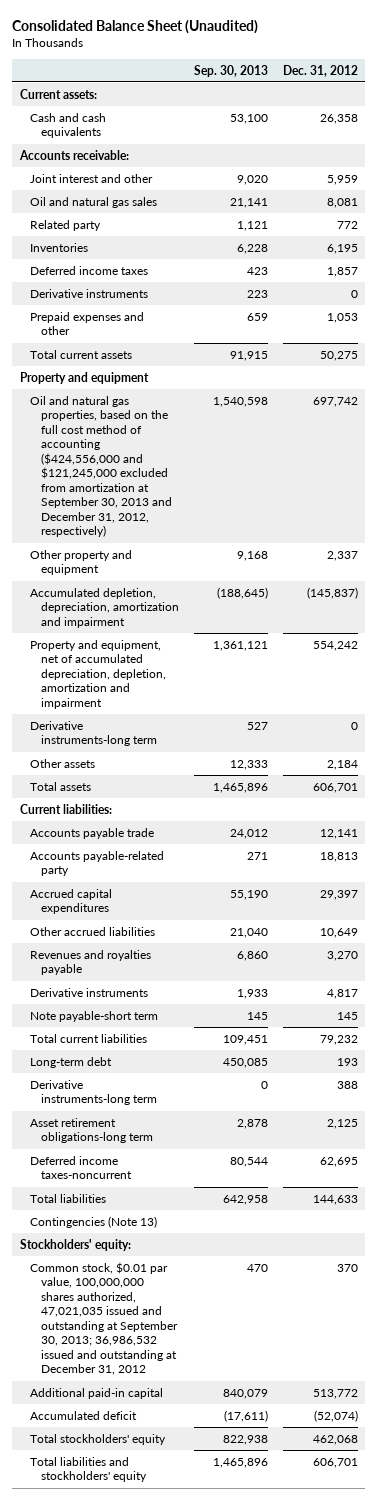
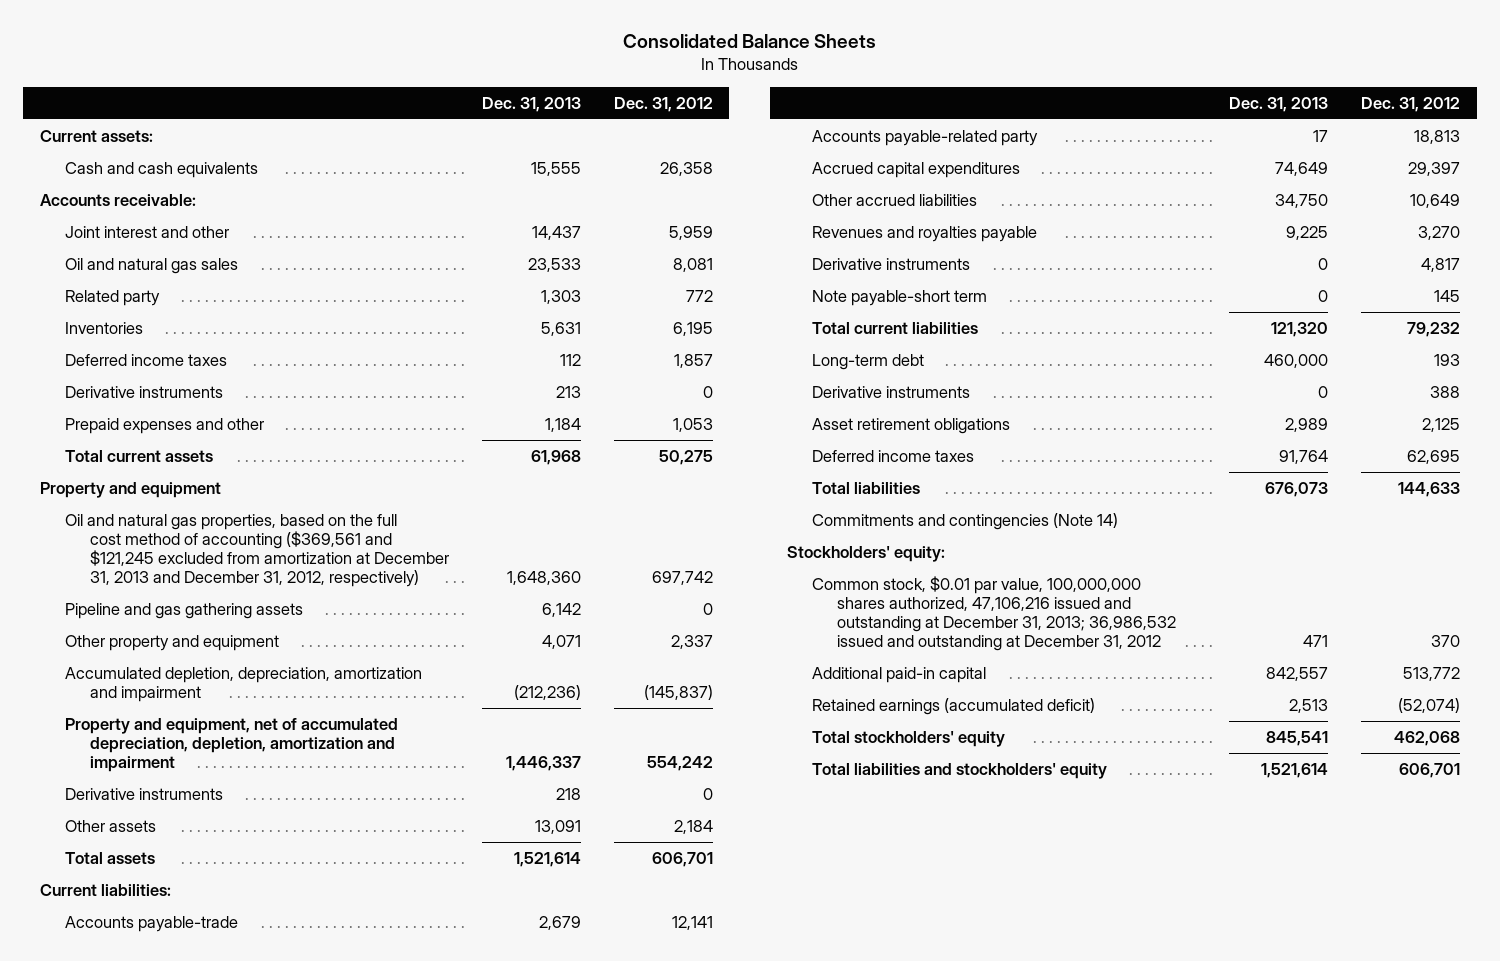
- Consolidated Balance Sheet (Unaudited)
+ Consolidated Balance Sheets
- | Sep. 30, 2013 | Dec. 31, 2012
+ | Dec. 31, 2013 | Dec. 31, 2012
- Oil and natural gas properties, based on the full cost method of accounting ($424,556,000 and $121,245,000 excluded from amortization at September 30, 2013 and December 31, 2012, respectively) | 1,540,598 | 697,742
+ Oil and natural gas properties, based on the full cost method of accounting ($369,561 and $121,245 excluded from amortization at December 31, 2013 and December 31, 2012, respectively) | 1,648,360 | 697,742
+ Pipeline and gas gathering assets | 6,142 | 0
- Derivative instruments-long term | 527 | 0
+ Derivative instruments | 218 | 0
- Accounts payable trade | 24,012 | 12,141
+ Accounts payable-trade | 2,679 | 12,141
- Derivative instruments-long term | 0 | 388
- Asset retirement obligations-long term | 2,878 | 2,125
- Deferred income taxes-noncurrent | 80,544 | 62,695
+ Derivative instruments | 0 | 388
+ Asset retirement obligations | 2,989 | 2,125
+ Deferred income taxes | 91,764 | 62,695
- Contingencies (Note 13)
+ Commitments and contingencies (Note 14)
- Common stock, $0.01 par value, 100,000,000 shares authorized, 47,021,035 issued and outstanding at September 30, 2013; 36,986,532 issued and outstanding at December 31, 2012 | 470 | 370
+ Common stock, $0.01 par value, 100,000,000 shares authorized, 47,106,216 issued and outstanding at December 31, 2013; 36,986,532 issued and outstanding at December 31, 2012 | 471 | 370
- Accumulated deficit | (17,611) | (52,074)
+ Retained earnings (accumulated deficit) | 2,513 | (52,074)

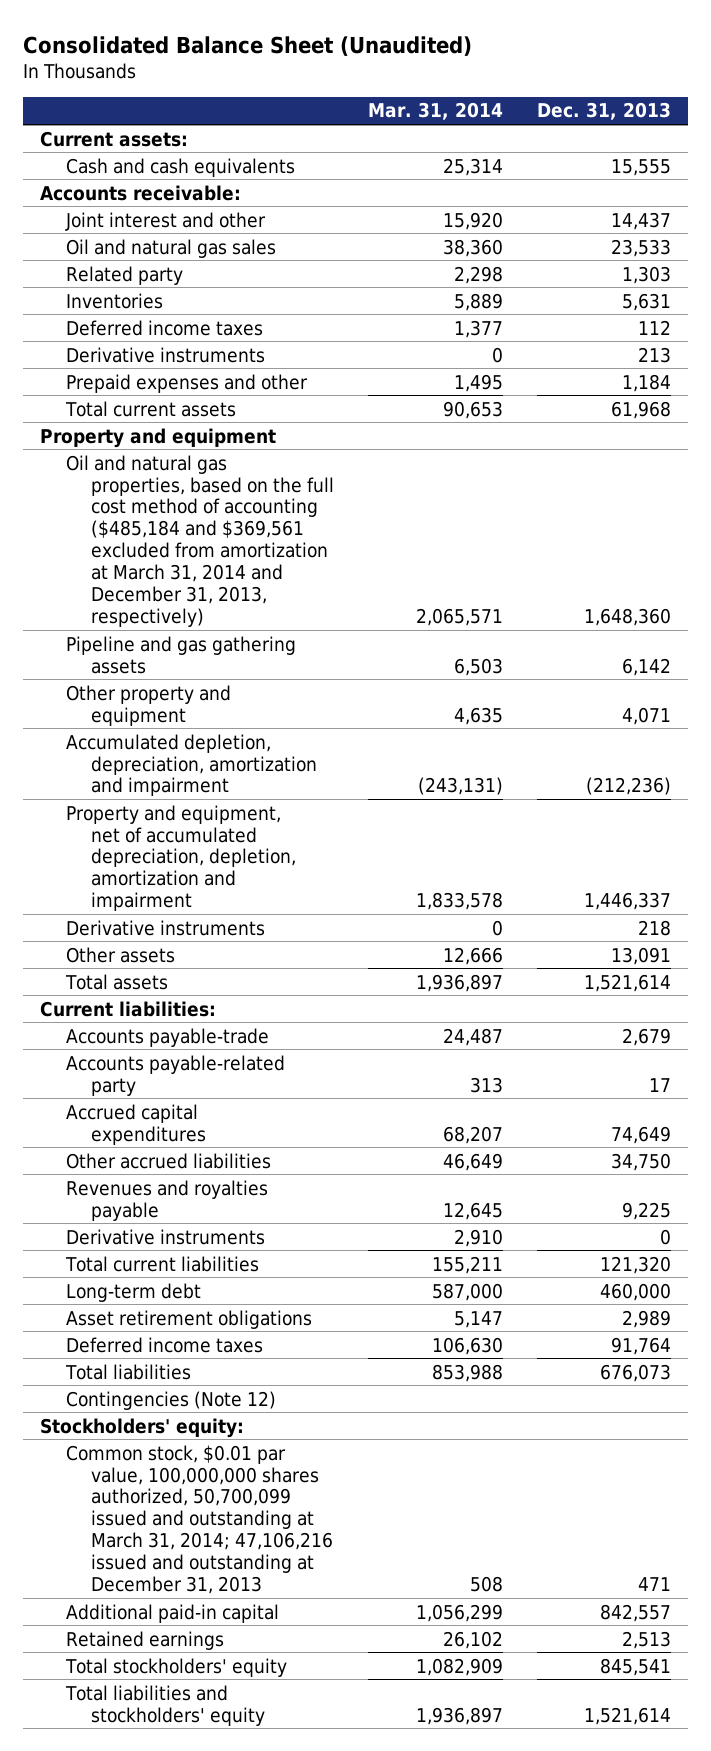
- Consolidated Balance Sheets
+ Consolidated Balance Sheet (Unaudited)
- | Dec. 31, 2013 | Dec. 31, 2012
+ | Mar. 31, 2014 | Dec. 31, 2013
- Oil and natural gas properties, based on the full cost method of accounting ($369,561 and $121,245 excluded from amortization at December 31, 2013 and December 31, 2012, respectively) | 1,648,360 | 697,742
+ Oil and natural gas properties, based on the full cost method of accounting ($485,184 and $369,561 excluded from amortization at March 31, 2014 and December 31, 2013, respectively) | 2,065,571 | 1,648,360
- Note payable-short term | 0 | 145
- Derivative instruments | 0 | 388
- Commitments and contingencies (Note 14)
+ Contingencies (Note 12)
- Common stock, $0.01 par value, 100,000,000 shares authorized, 47,106,216 issued and outstanding at December 31, 2013; 36,986,532 issued and outstanding at December 31, 2012 | 471 | 370
+ Common stock, $0.01 par value, 100,000,000 shares authorized, 50,700,099 issued and outstanding at March 31, 2014; 47,106,216 issued and outstanding at December 31, 2013 | 508 | 471
- Retained earnings (accumulated deficit) | 2,513 | (52,074)
+ Retained earnings | 26,102 | 2,513

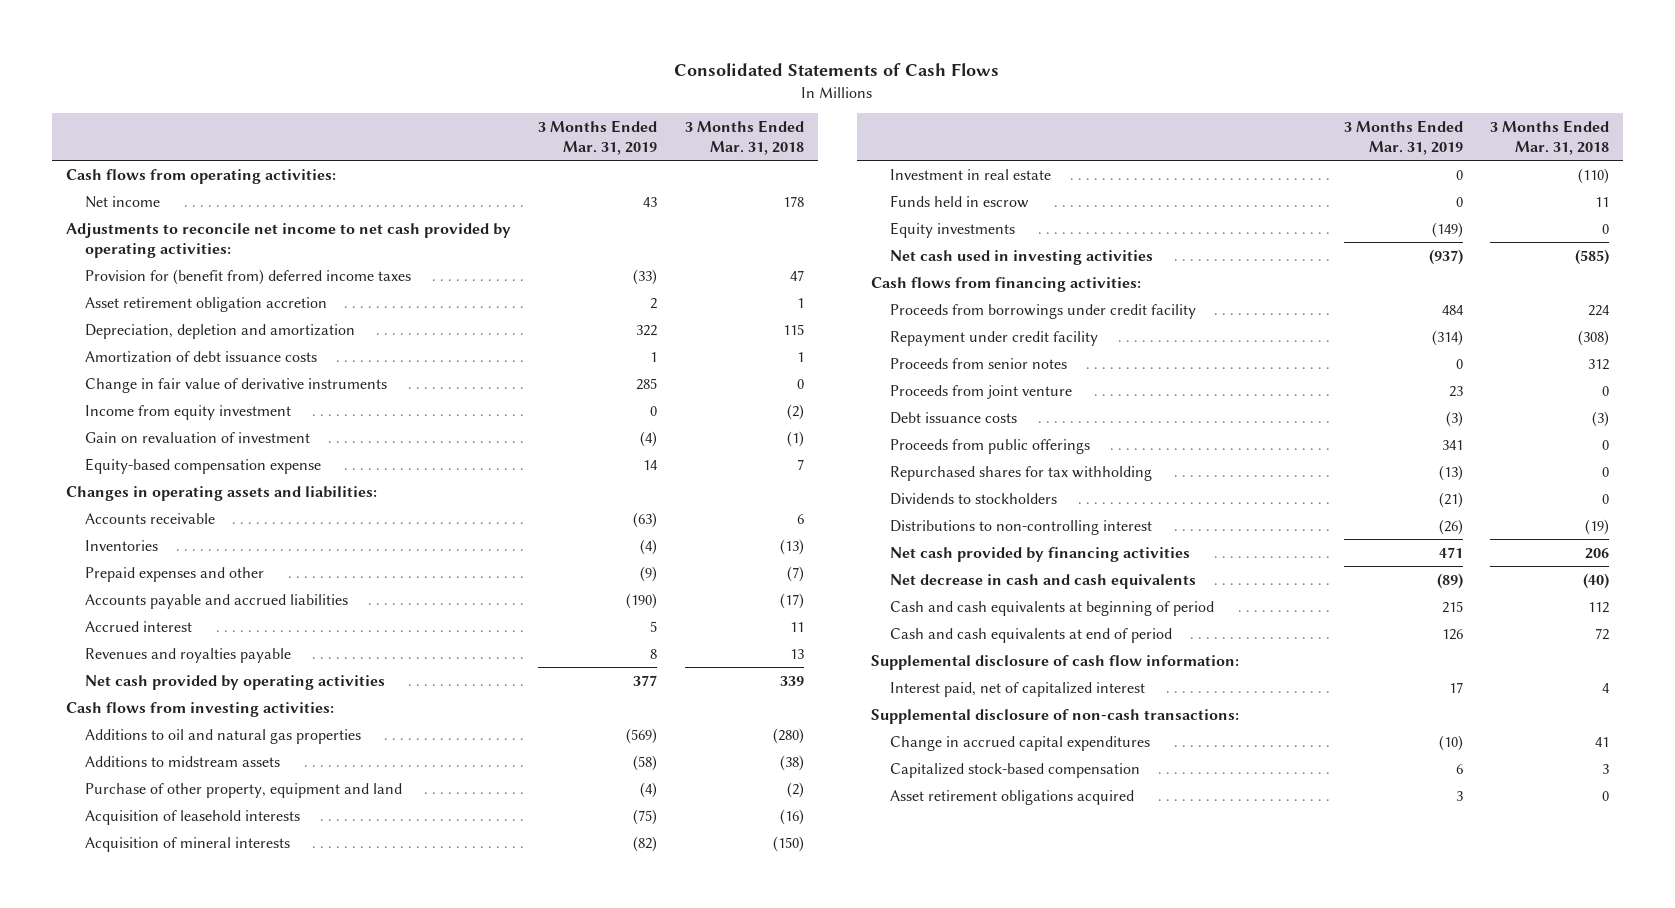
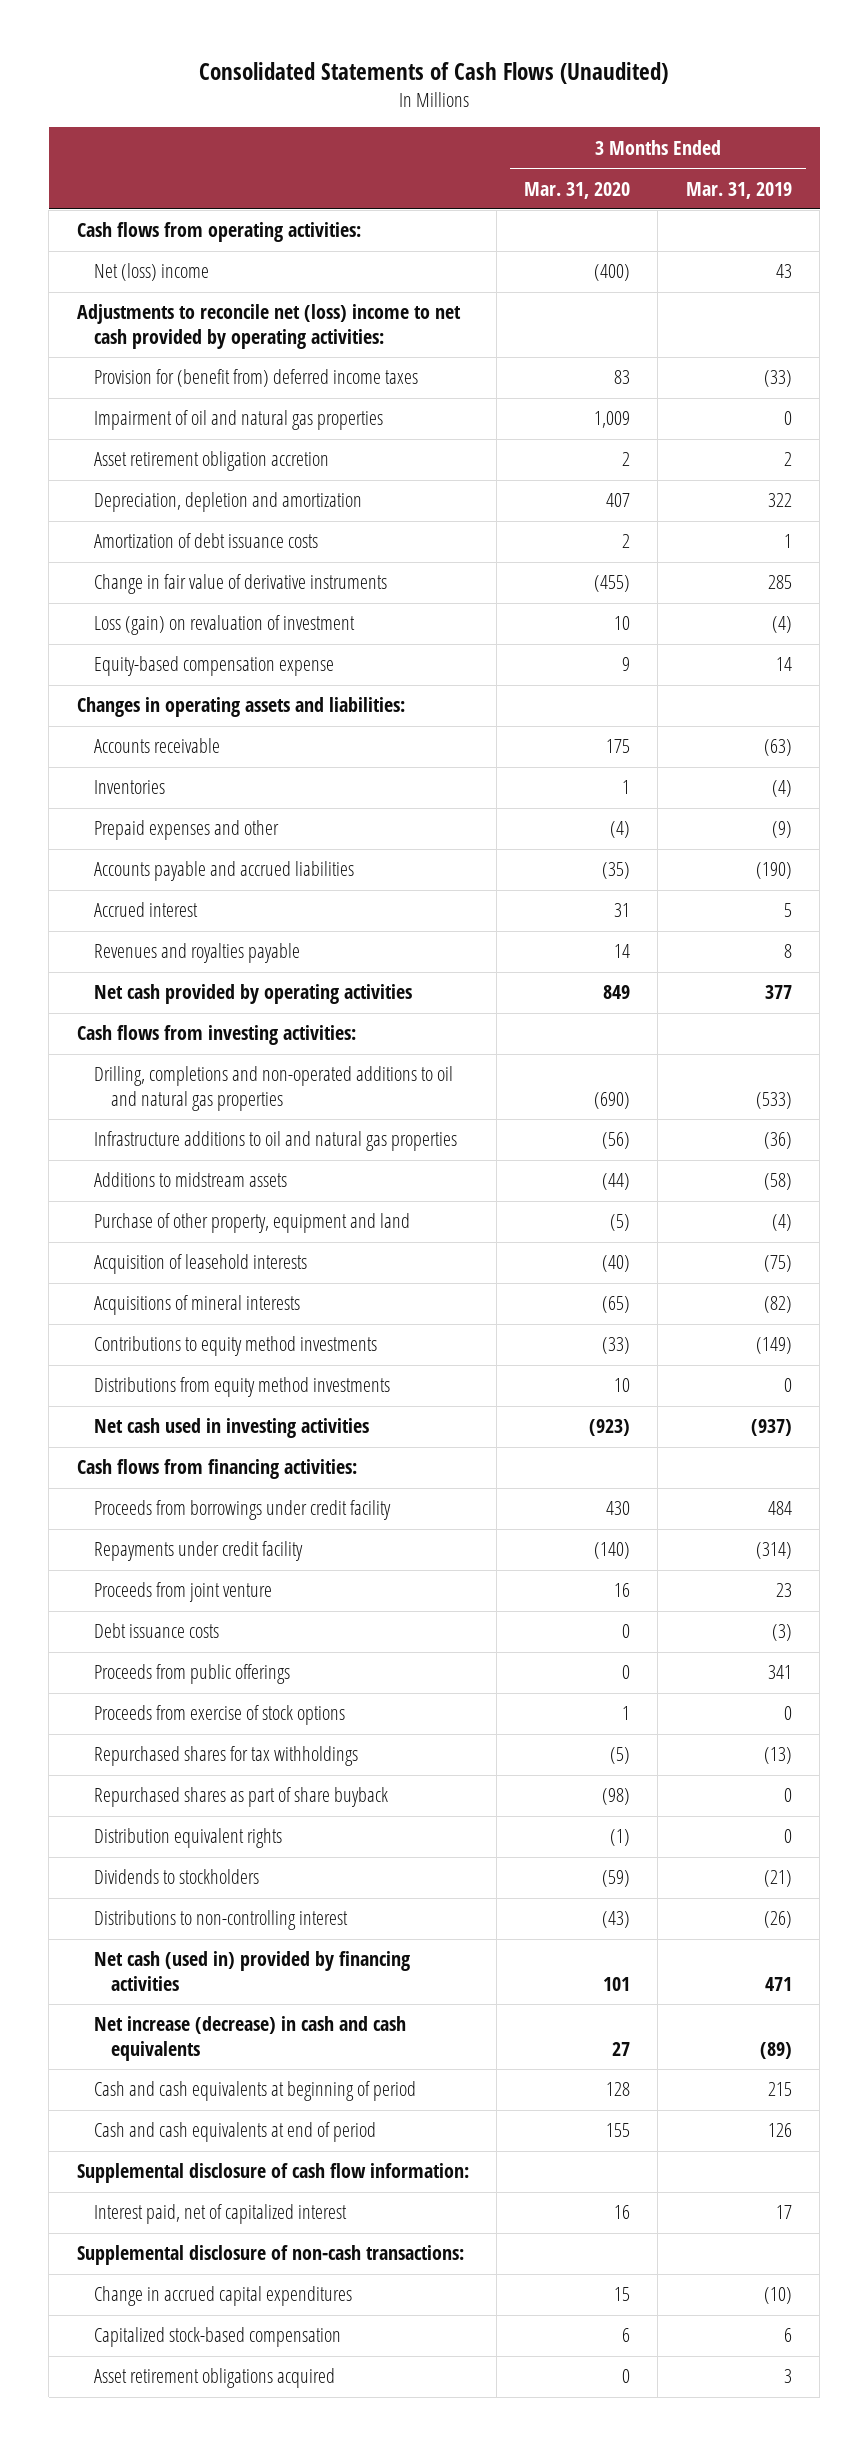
- Consolidated Statements of Cash Flows
+ Consolidated Statements of Cash Flows (Unaudited)
- | 3 Months Ended Mar. 31, 2019 | 3 Months Ended Mar. 31, 2018
+ | 3 Months Ended Mar. 31, 2020 | 3 Months Ended Mar. 31, 2019
- Net income | 43 | 178
- Adjustments to reconcile net income to net cash provided by operating activities:
+ Net (loss) income | (400) | 43
+ Adjustments to reconcile net (loss) income to net cash provided by operating activities:
+ Impairment of oil and natural gas properties | 1,009 | 0
- Income from equity investment | 0 | (2)
- Gain on revaluation of investment | (4) | (1)
+ Loss (gain) on revaluation of investment | 10 | (4)
- Additions to oil and natural gas properties | (569) | (280)
+ Drilling, completions and non-operated additions to oil and natural gas properties | (690) | (533)
+ Infrastructure additions to oil and natural gas properties | (56) | (36)
- Acquisition of mineral interests | (82) | (150)
- Investment in real estate | 0 | (110)
- Funds held in escrow | 0 | 11
- Equity investments | (149) | 0
+ Acquisitions of mineral interests | (65) | (82)
+ Contributions to equity method investments | (33) | (149)
+ Distributions from equity method investments | 10 | 0
- Repayment under credit facility | (314) | (308)
- Proceeds from senior notes | 0 | 312
+ Repayments under credit facility | (140) | (314)
- Repurchased shares for tax withholding | (13) | 0
+ Proceeds from exercise of stock options | 1 | 0
+ Repurchased shares for tax withholdings | (5) | (13)
+ Repurchased shares as part of share buyback | (98) | 0
+ Distribution equivalent rights | (1) | 0
- Net cash provided by financing activities | 471 | 206
- Net decrease in cash and cash equivalents | (89) | (40)
+ Net cash (used in) provided by financing activities | 101 | 471
+ Net increase (decrease) in cash and cash equivalents | 27 | (89)

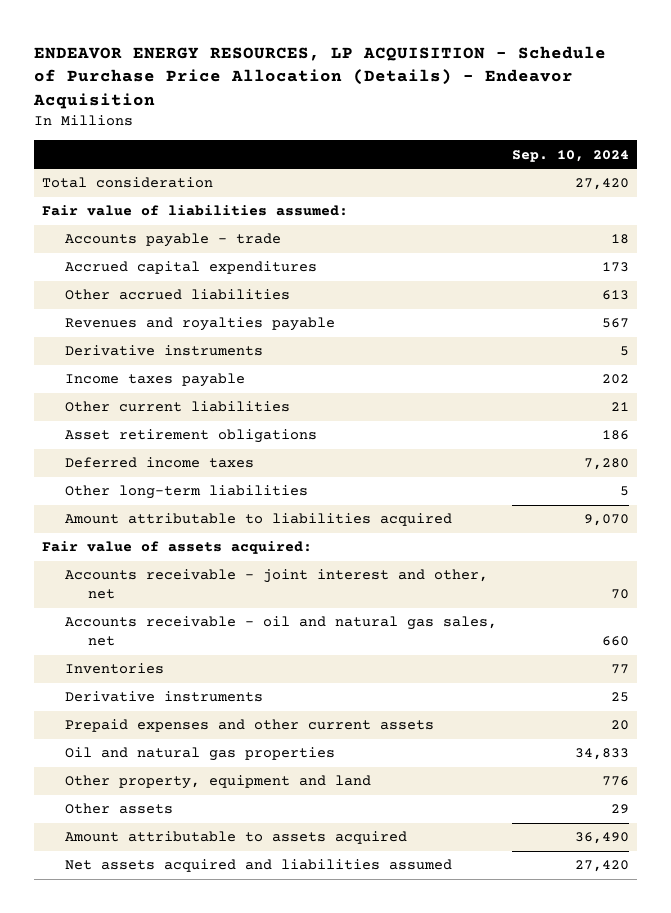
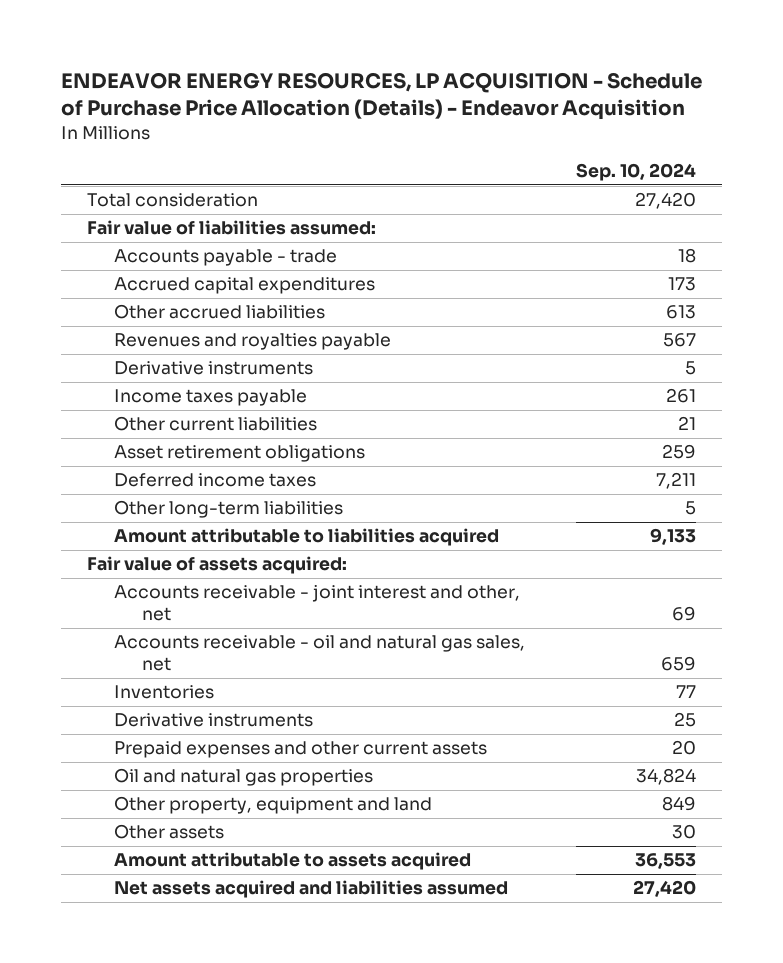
- Income taxes payable | 202
+ Income taxes payable | 261
- Asset retirement obligations | 186
- Deferred income taxes | 7,280
+ Asset retirement obligations | 259
+ Deferred income taxes | 7,211
- Amount attributable to liabilities acquired | 9,070
+ Amount attributable to liabilities acquired | 9,133
- Accounts receivable - joint interest and other, net | 70
- Accounts receivable - oil and natural gas sales, net | 660
+ Accounts receivable - joint interest and other, net | 69
+ Accounts receivable - oil and natural gas sales, net | 659
- Oil and natural gas properties | 34,833
- Other property, equipment and land | 776
- Other assets | 29
- Amount attributable to assets acquired | 36,490
+ Oil and natural gas properties | 34,824
+ Other property, equipment and land | 849
+ Other assets | 30
+ Amount attributable to assets acquired | 36,553

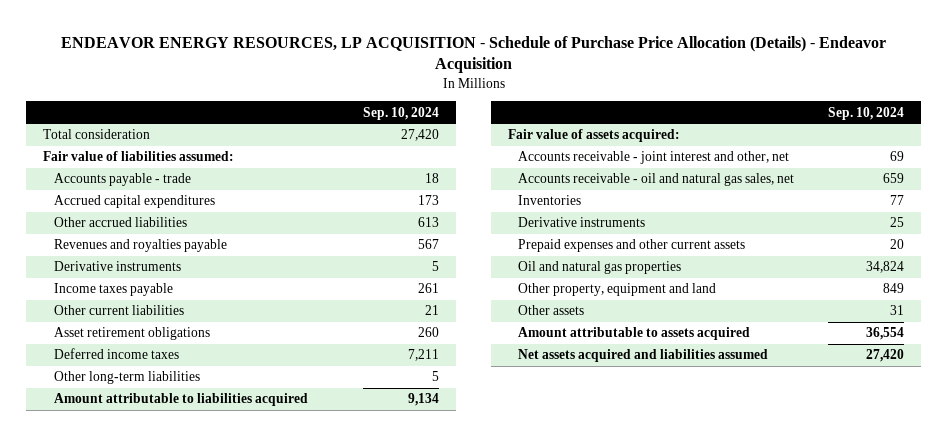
- Asset retirement obligations | 259
+ Asset retirement obligations | 260
- Amount attributable to liabilities acquired | 9,133
+ Amount attributable to liabilities acquired | 9,134
- Other assets | 30
- Amount attributable to assets acquired | 36,553
+ Other assets | 31
+ Amount attributable to assets acquired | 36,554

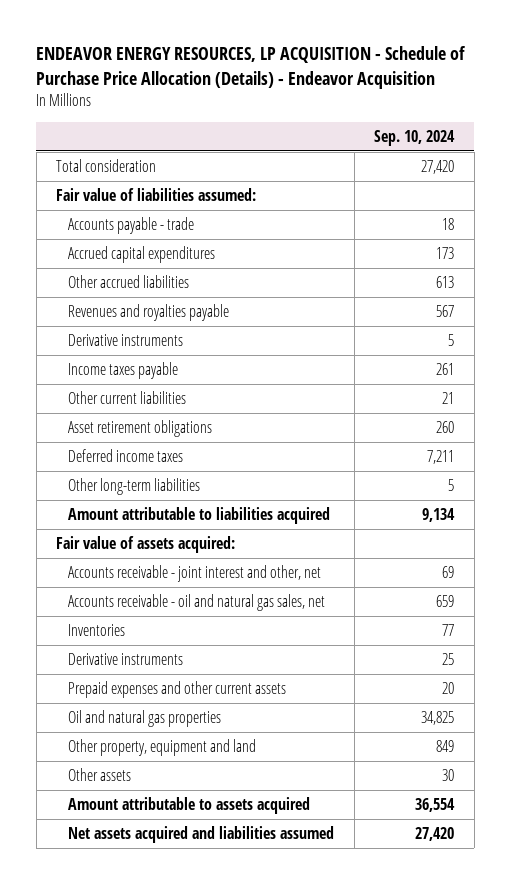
- Oil and natural gas properties | 34,824
+ Oil and natural gas properties | 34,825
- Other assets | 31
+ Other assets | 30

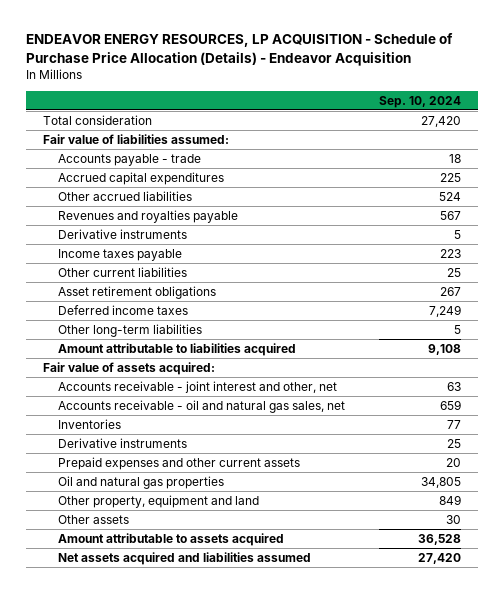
- Accrued capital expenditures | 173
- Other accrued liabilities | 613
+ Accrued capital expenditures | 225
+ Other accrued liabilities | 524
- Income taxes payable | 261
- Other current liabilities | 21
- Asset retirement obligations | 260
- Deferred income taxes | 7,211
+ Income taxes payable | 223
+ Other current liabilities | 25
+ Asset retirement obligations | 267
+ Deferred income taxes | 7,249
- Amount attributable to liabilities acquired | 9,134
+ Amount attributable to liabilities acquired | 9,108
- Accounts receivable - joint interest and other, net | 69
+ Accounts receivable - joint interest and other, net | 63
- Oil and natural gas properties | 34,825
+ Oil and natural gas properties | 34,805
- Amount attributable to assets acquired | 36,554
+ Amount attributable to assets acquired | 36,528

